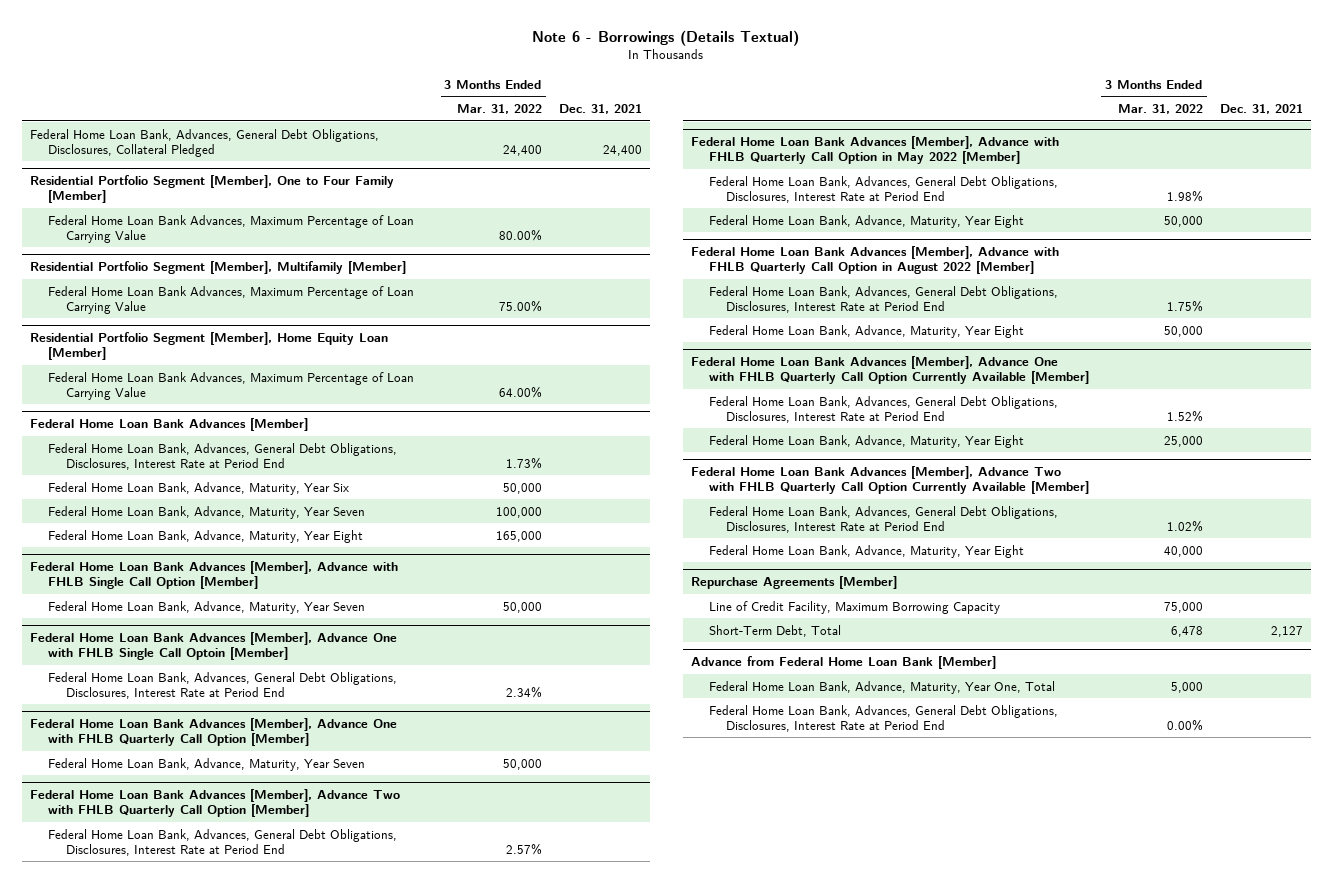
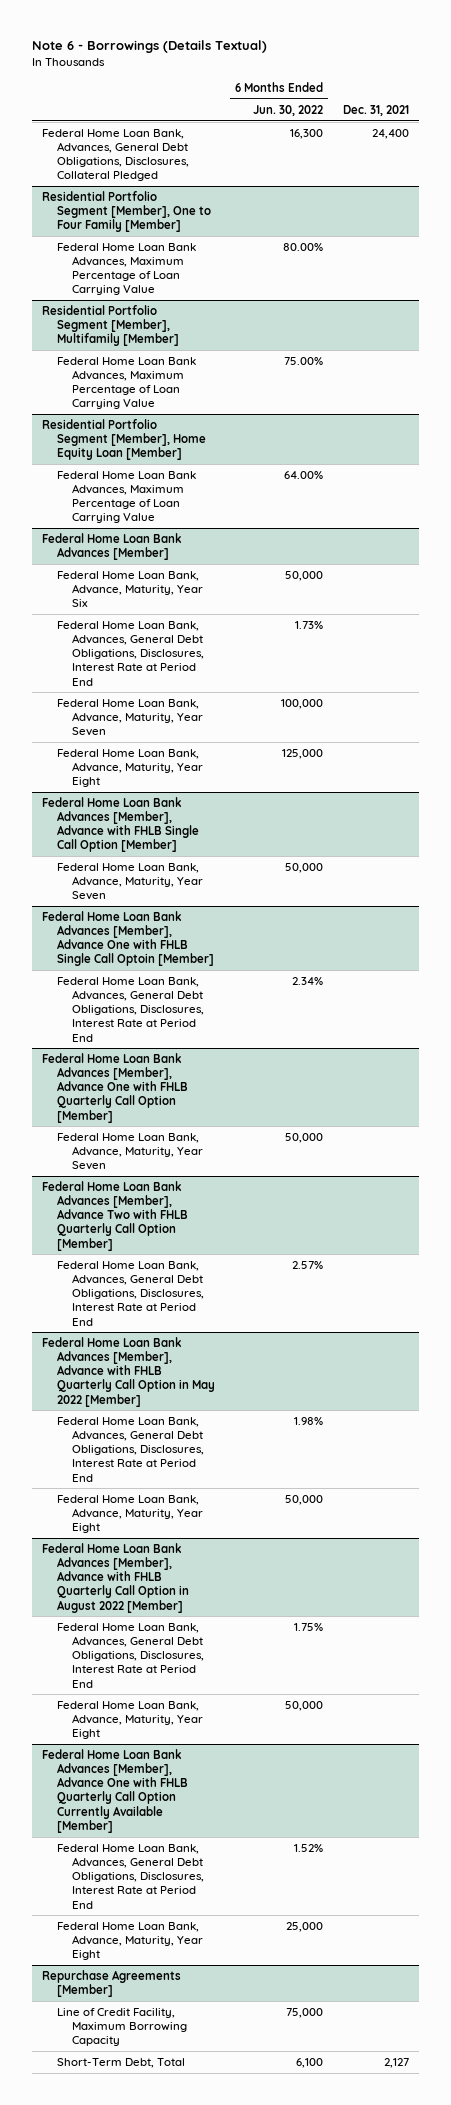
- | 3 Months Ended Mar. 31, 2022 | Dec. 31, 2021
+ | 6 Months Ended Jun. 30, 2022 | Dec. 31, 2021
@ Federal Home Loan Bank Advances [Member]
moved down: Federal Home Loan Bank, Advances, General Debt Obligations, Disclosures, Interest Rate at Period End | 1.73% |
- Federal Home Loan Bank Advances [Member], Advance Two with FHLB Quarterly Call Option Currently Available [Member]
- Federal Home Loan Bank, Advances, General Debt Obligations, Disclosures, Interest Rate at Period End | 1.02% |
- Federal Home Loan Bank, Advance, Maturity, Year Eight | 40,000 |
- Advance from Federal Home Loan Bank [Member]
- Federal Home Loan Bank, Advance, Maturity, Year One, Total | 5,000 |
- Federal Home Loan Bank, Advances, General Debt Obligations, Disclosures, Interest Rate at Period End | 0.00% |

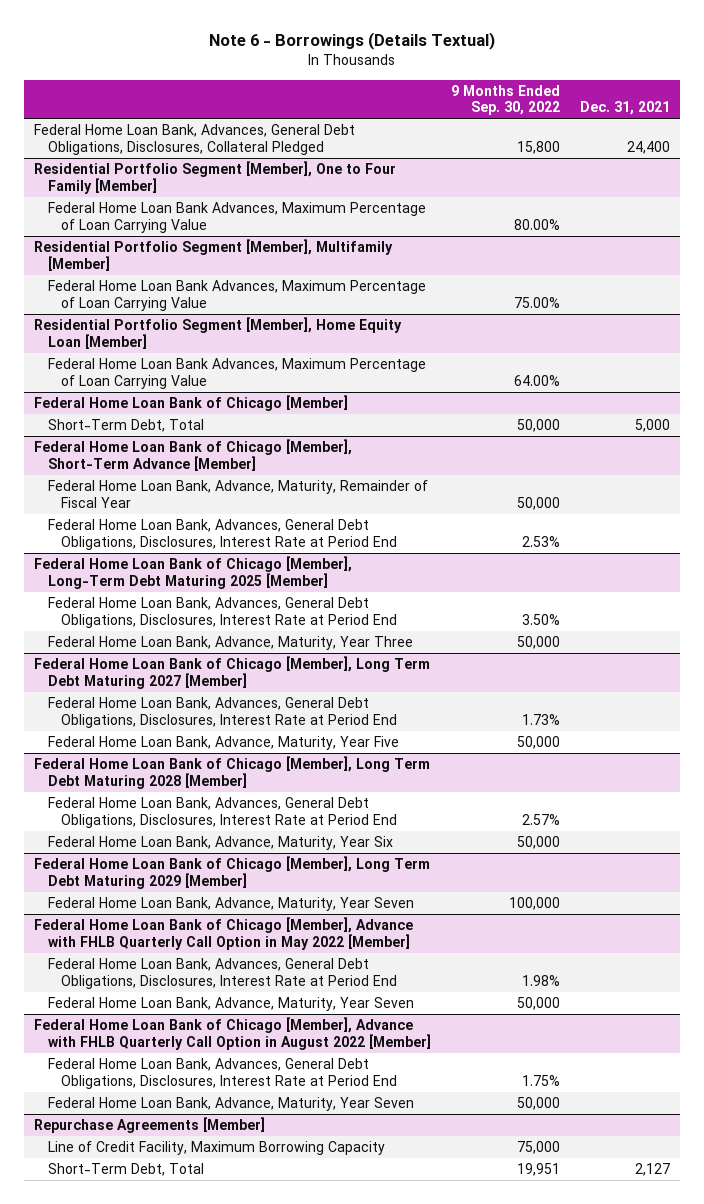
- | 6 Months Ended Jun. 30, 2022 | Dec. 31, 2021
+ | 9 Months Ended Sep. 30, 2022 | Dec. 31, 2021
- Federal Home Loan Bank Advances [Member]
- Federal Home Loan Bank, Advance, Maturity, Year Six | 50,000 |
- Federal Home Loan Bank, Advances, General Debt Obligations, Disclosures, Interest Rate at Period End | 1.73% |
- Federal Home Loan Bank, Advance, Maturity, Year Seven | 100,000 |
- Federal Home Loan Bank, Advance, Maturity, Year Eight | 125,000 |
- Federal Home Loan Bank Advances [Member], Advance with FHLB Single Call Option [Member]
- Federal Home Loan Bank, Advance, Maturity, Year Seven | 50,000 |
- Federal Home Loan Bank Advances [Member], Advance One with FHLB Single Call Optoin [Member]
- Federal Home Loan Bank, Advances, General Debt Obligations, Disclosures, Interest Rate at Period End | 2.34% |
- Federal Home Loan Bank Advances [Member], Advance One with FHLB Quarterly Call Option [Member]
- Federal Home Loan Bank, Advance, Maturity, Year Seven | 50,000 |
- Federal Home Loan Bank Advances [Member], Advance Two with FHLB Quarterly Call Option [Member]
- Federal Home Loan Bank, Advances, General Debt Obligations, Disclosures, Interest Rate at Period End | 2.57% |
- Federal Home Loan Bank Advances [Member], Advance with FHLB Quarterly Call Option in May 2022 [Member]
+ Federal Home Loan Bank of Chicago [Member]
+ Short-Term Debt, Total | 50,000 | 5,000
+ Federal Home Loan Bank of Chicago [Member], Short-Term Advance [Member]
+ Federal Home Loan Bank, Advance, Maturity, Remainder of Fiscal Year | 50,000 |
+ Federal Home Loan Bank, Advances, General Debt Obligations, Disclosures, Interest Rate at Period End | 2.53% |
+ Federal Home Loan Bank of Chicago [Member], Long-Term Debt Maturing 2025 [Member]
+ Federal Home Loan Bank, Advances, General Debt Obligations, Disclosures, Interest Rate at Period End | 3.50% |
+ Federal Home Loan Bank, Advance, Maturity, Year Three | 50,000 |
+ Federal Home Loan Bank of Chicago [Member], Long Term Debt Maturing 2027 [Member]
+ Federal Home Loan Bank, Advances, General Debt Obligations, Disclosures, Interest Rate at Period End | 1.73% |
+ Federal Home Loan Bank, Advance, Maturity, Year Five | 50,000 |
+ Federal Home Loan Bank of Chicago [Member], Long Term Debt Maturing 2028 [Member]
+ Federal Home Loan Bank, Advances, General Debt Obligations, Disclosures, Interest Rate at Period End | 2.57% |
+ Federal Home Loan Bank, Advance, Maturity, Year Six | 50,000 |
+ Federal Home Loan Bank of Chicago [Member], Long Term Debt Maturing 2029 [Member]
+ Federal Home Loan Bank, Advance, Maturity, Year Seven | 100,000 |
+ Federal Home Loan Bank of Chicago [Member], Advance with FHLB Quarterly Call Option in May 2022 [Member]
- Federal Home Loan Bank, Advance, Maturity, Year Eight | 50,000 |
- Federal Home Loan Bank Advances [Member], Advance with FHLB Quarterly Call Option in August 2022 [Member]
+ Federal Home Loan Bank, Advance, Maturity, Year Seven | 50,000 |
+ Federal Home Loan Bank of Chicago [Member], Advance with FHLB Quarterly Call Option in August 2022 [Member]
- Federal Home Loan Bank, Advance, Maturity, Year Eight | 50,000 |
- Federal Home Loan Bank Advances [Member], Advance One with FHLB Quarterly Call Option Currently Available [Member]
- Federal Home Loan Bank, Advances, General Debt Obligations, Disclosures, Interest Rate at Period End | 1.52% |
- Federal Home Loan Bank, Advance, Maturity, Year Eight | 25,000 |
+ Federal Home Loan Bank, Advance, Maturity, Year Seven | 50,000 |

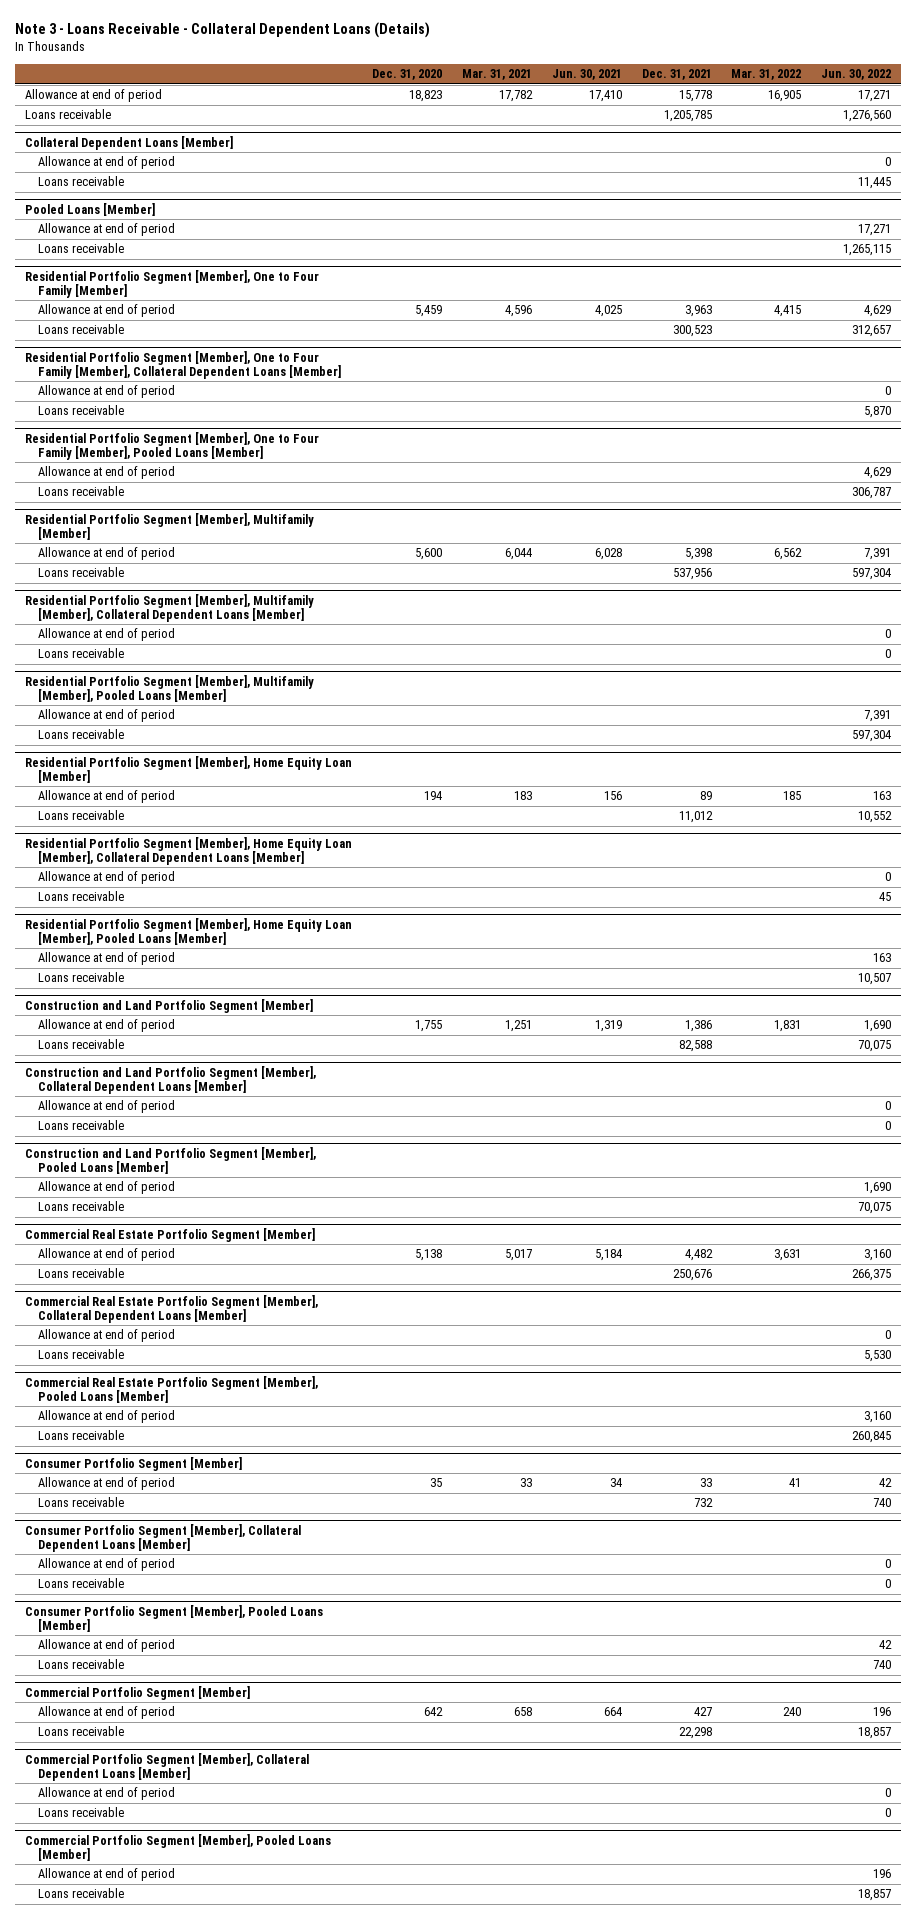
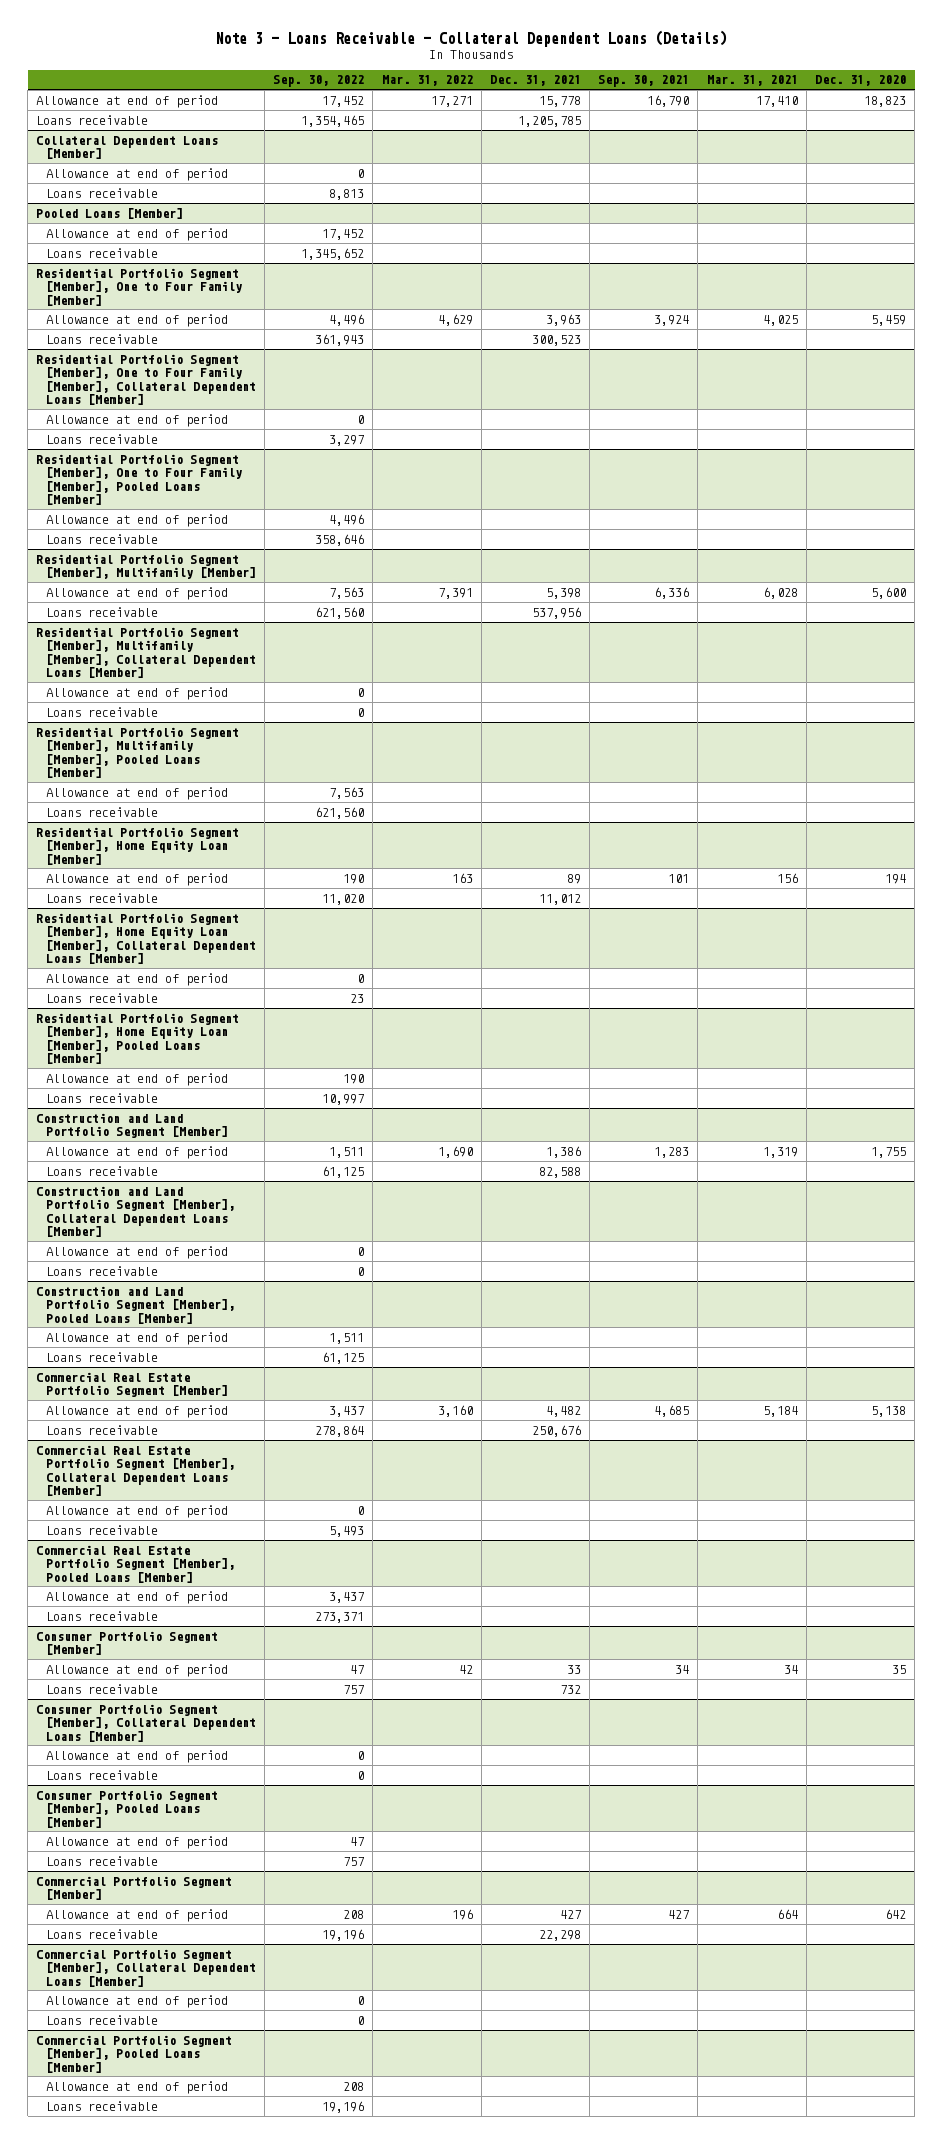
- | Dec. 31, 2020 | Mar. 31, 2021 | Jun. 30, 2021 | Dec. 31, 2021 | Mar. 31, 2022 | Jun. 30, 2022
+ | Sep. 30, 2022 | Mar. 31, 2022 | Dec. 31, 2021 | Sep. 30, 2021 | Mar. 31, 2021 | Dec. 31, 2020
- Allowance at end of period | 18,823 | 17,782 | 17,410 | 15,778 | 16,905 | 17,271
+ Allowance at end of period | 17,452 | 17,271 | 15,778 | 16,790 | 17,410 | 18,823
@ Residential Portfolio Segment [Member], One to Four Family [Member]
- Allowance at end of period | 5,459 | 4,596 | 4,025 | 3,963 | 4,415 | 4,629
+ Allowance at end of period | 4,496 | 4,629 | 3,963 | 3,924 | 4,025 | 5,459
@ Residential Portfolio Segment [Member], Multifamily [Member]
- Allowance at end of period | 5,600 | 6,044 | 6,028 | 5,398 | 6,562 | 7,391
+ Allowance at end of period | 7,563 | 7,391 | 5,398 | 6,336 | 6,028 | 5,600
@ Residential Portfolio Segment [Member], Home Equity Loan [Member]
- Allowance at end of period | 194 | 183 | 156 | 89 | 185 | 163
+ Allowance at end of period | 190 | 163 | 89 | 101 | 156 | 194
@ Construction and Land Portfolio Segment [Member]
- Allowance at end of period | 1,755 | 1,251 | 1,319 | 1,386 | 1,831 | 1,690
+ Allowance at end of period | 1,511 | 1,690 | 1,386 | 1,283 | 1,319 | 1,755
@ Commercial Real Estate Portfolio Segment [Member]
- Allowance at end of period | 5,138 | 5,017 | 5,184 | 4,482 | 3,631 | 3,160
+ Allowance at end of period | 3,437 | 3,160 | 4,482 | 4,685 | 5,184 | 5,138
@ Consumer Portfolio Segment [Member]
- Allowance at end of period | 35 | 33 | 34 | 33 | 41 | 42
+ Allowance at end of period | 47 | 42 | 33 | 34 | 34 | 35
@ Commercial Portfolio Segment [Member]
- Allowance at end of period | 642 | 658 | 664 | 427 | 240 | 196
+ Allowance at end of period | 208 | 196 | 427 | 427 | 664 | 642

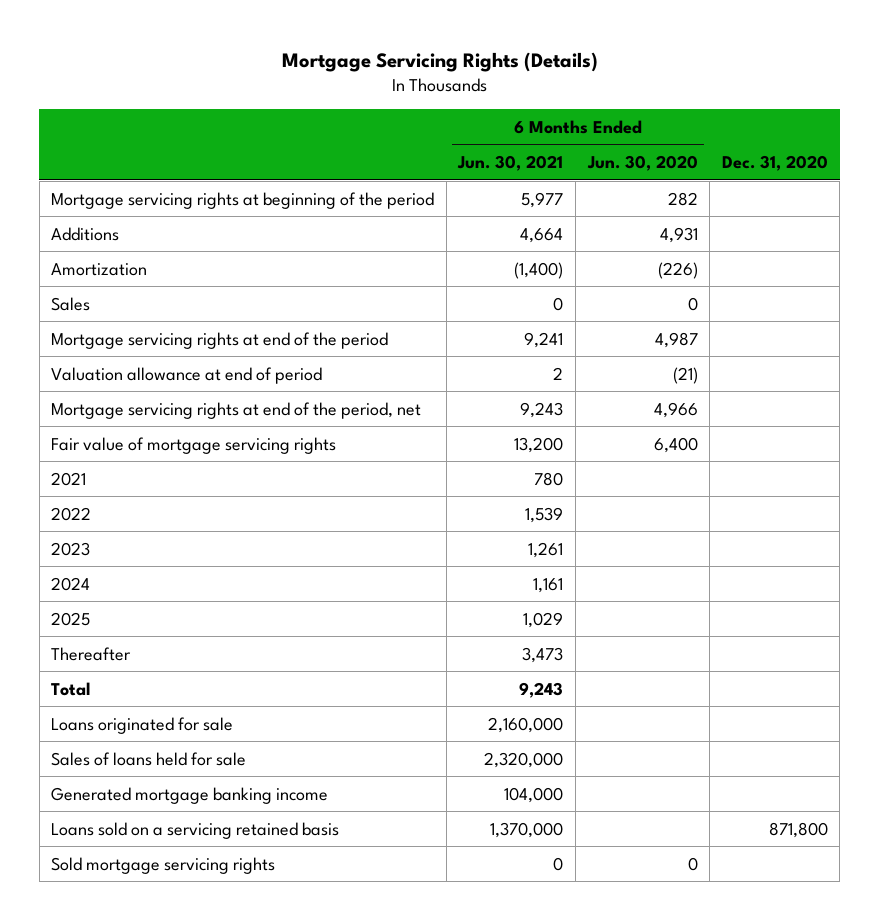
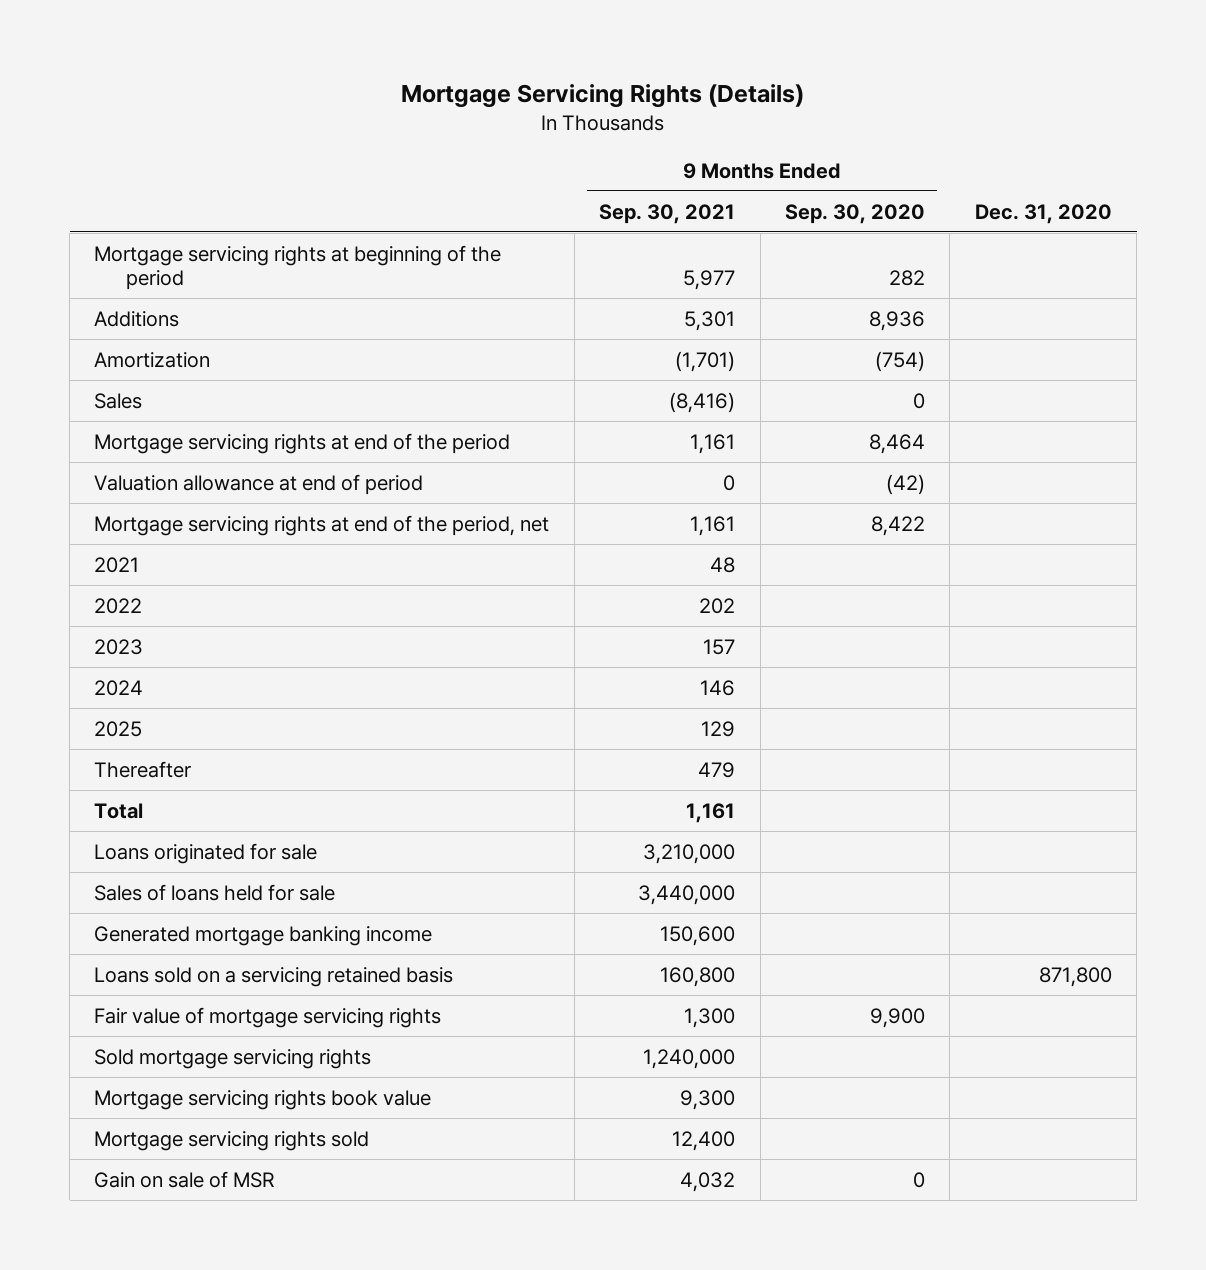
- | 6 Months Ended Jun. 30, 2021 | 6 Months Ended Jun. 30, 2020 | Dec. 31, 2020
+ | 9 Months Ended Sep. 30, 2021 | 9 Months Ended Sep. 30, 2020 | Dec. 31, 2020
moved down: Fair value of mortgage servicing rights | 1,300 | 9,900 |
+ Mortgage servicing rights book value | 9,300 | |
+ Mortgage servicing rights sold | 12,400 | |
+ Gain on sale of MSR | 4,032 | 0 |

